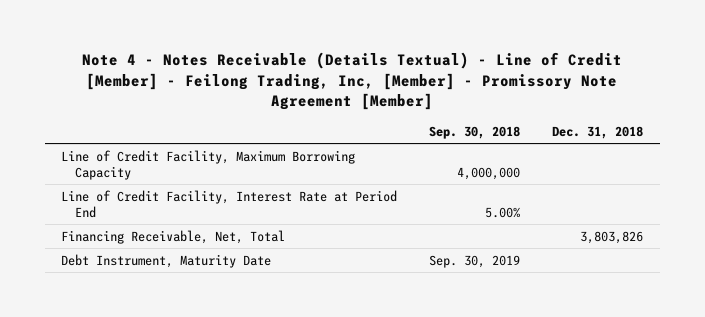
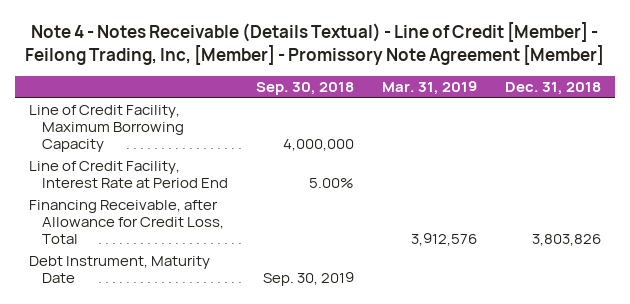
- | Sep. 30, 2018 | Dec. 31, 2018
+ | Sep. 30, 2018 | Mar. 31, 2019 | Dec. 31, 2018
- Financing Receivable, Net, Total | | 3,803,826
+ Financing Receivable, after Allowance for Credit Loss, Total | | 3,912,576 | 3,803,826

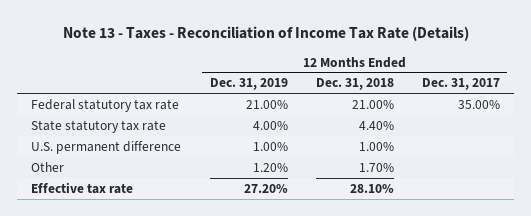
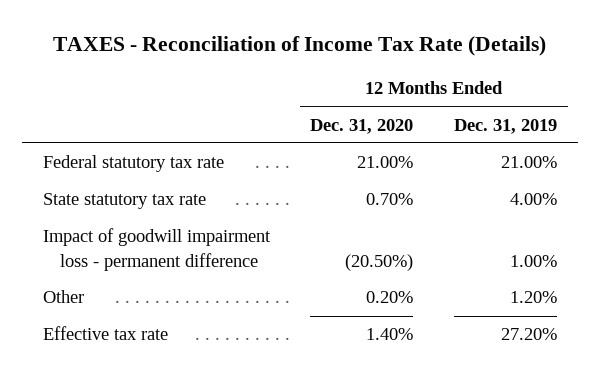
- Note 13 - Taxes - Reconciliation of Income Tax Rate (Details)
+ TAXES - Reconciliation of Income Tax Rate (Details)
- | 12 Months Ended Dec. 31, 2019 | 12 Months Ended Dec. 31, 2018 | 12 Months Ended Dec. 31, 2017
+ | 12 Months Ended Dec. 31, 2020 | 12 Months Ended Dec. 31, 2019
- U.S. permanent difference | 1.00% | 1.00% |
+ Impact of goodwill impairment loss - permanent difference | (20.50%) | 1.00%

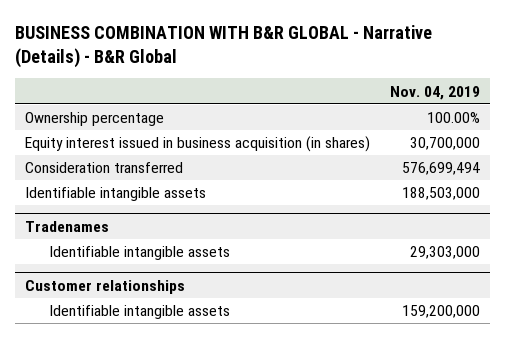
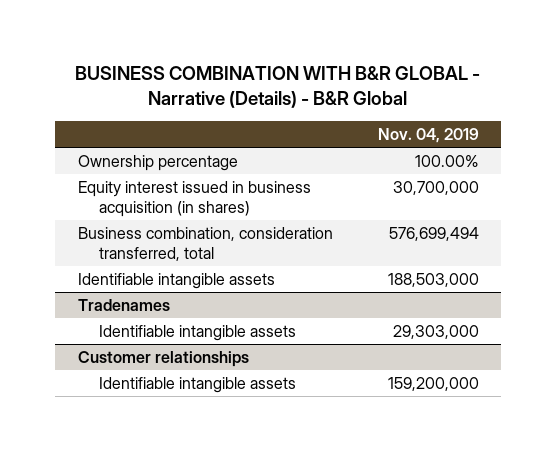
- Consideration transferred | 576,699,494
+ Business combination, consideration transferred, total | 576,699,494

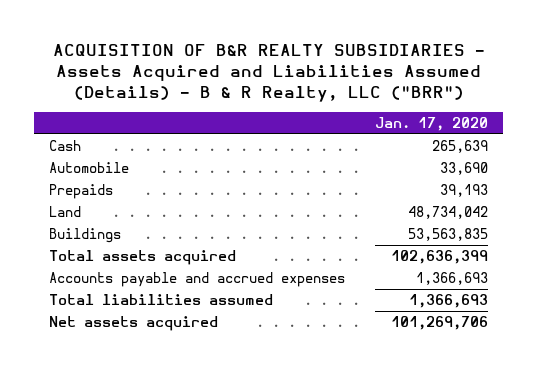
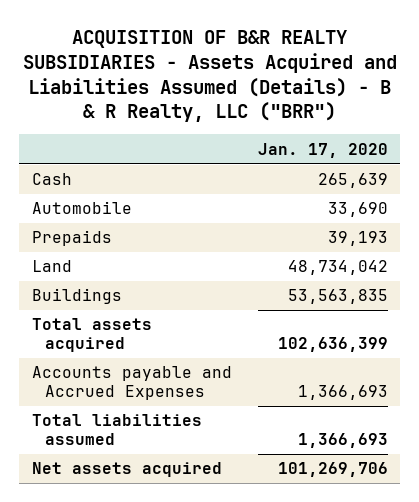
- Accounts payable and accrued expenses | 1,366,693
+ Accounts payable and Accrued Expenses | 1,366,693

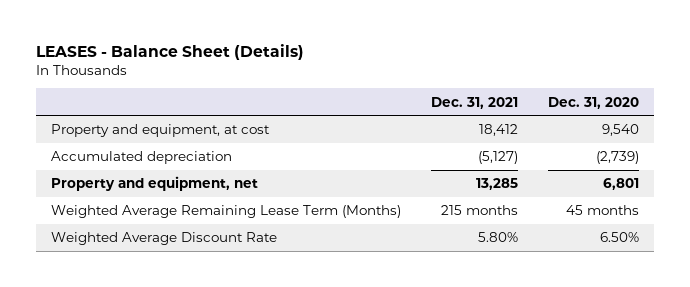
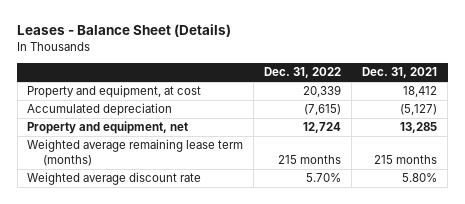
- LEASES - Balance Sheet (Details)
+ Leases - Balance Sheet (Details)
- | Dec. 31, 2021 | Dec. 31, 2020
+ | Dec. 31, 2022 | Dec. 31, 2021
- Weighted Average Remaining Lease Term (Months) | 215 months | 45 months
- Weighted Average Discount Rate | 5.80% | 6.50%
+ Weighted average remaining lease term (months) | 215 months | 215 months
+ Weighted average discount rate | 5.70% | 5.80%

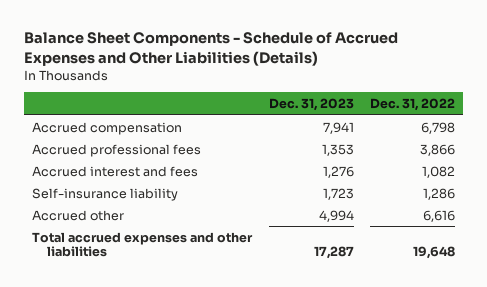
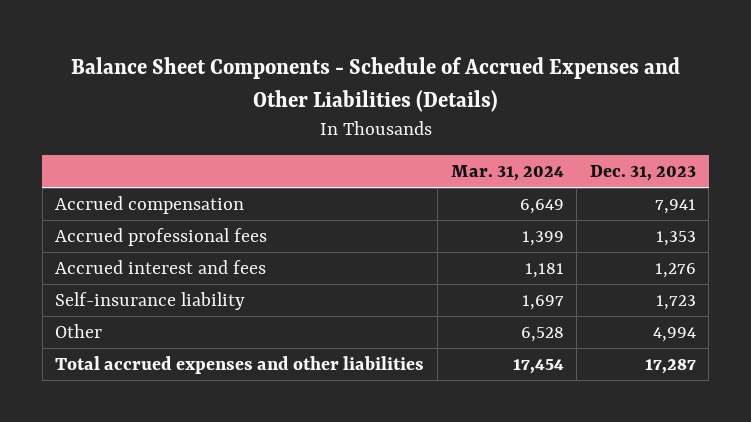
- | Dec. 31, 2023 | Dec. 31, 2022
+ | Mar. 31, 2024 | Dec. 31, 2023
- Accrued other | 4,994 | 6,616
+ Other | 6,528 | 4,994

